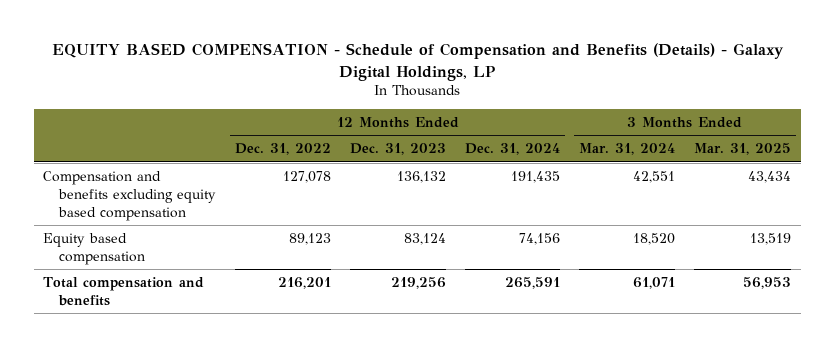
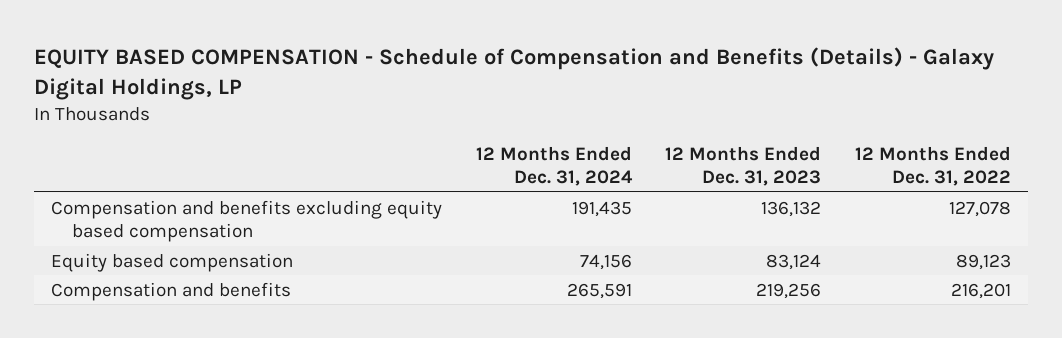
- | 12 Months Ended Dec. 31, 2022 | 12 Months Ended Dec. 31, 2023 | 12 Months Ended Dec. 31, 2024 | 3 Months Ended Mar. 31, 2024 | 3 Months Ended Mar. 31, 2025
+ | 12 Months Ended Dec. 31, 2024 | 12 Months Ended Dec. 31, 2023 | 12 Months Ended Dec. 31, 2022
- Total compensation and benefits | 216,201 | 219,256 | 265,591 | 61,071 | 56,953
+ Compensation and benefits | 265,591 | 219,256 | 216,201

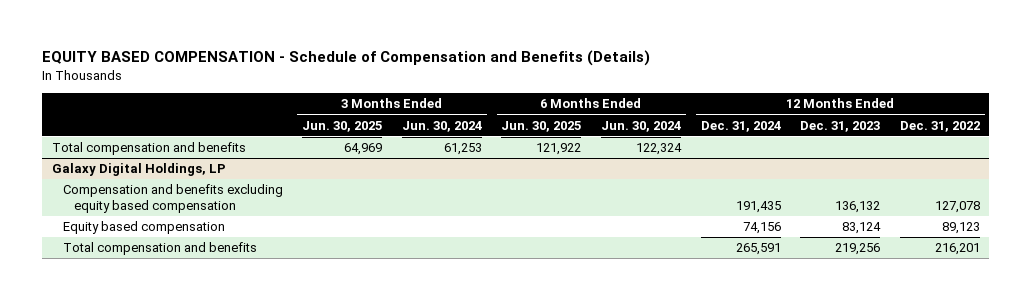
- EQUITY BASED COMPENSATION - Schedule of Compensation and Benefits (Details) - Galaxy Digital Holdings, LP
+ EQUITY BASED COMPENSATION - Schedule of Compensation and Benefits (Details)
- | 12 Months Ended Dec. 31, 2024 | 12 Months Ended Dec. 31, 2023 | 12 Months Ended Dec. 31, 2022
+ | 3 Months Ended Jun. 30, 2025 | 3 Months Ended Jun. 30, 2024 | 6 Months Ended Jun. 30, 2025 | 6 Months Ended Jun. 30, 2024 | 12 Months Ended Dec. 31, 2024 | 12 Months Ended Dec. 31, 2023 | 12 Months Ended Dec. 31, 2022
+ Total compensation and benefits | 64,969 | 61,253 | 121,922 | 122,324 | | |
+ Galaxy Digital Holdings, LP
- Compensation and benefits | 265,591 | 219,256 | 216,201
+ Total compensation and benefits | | | | | 265,591 | 219,256 | 216,201

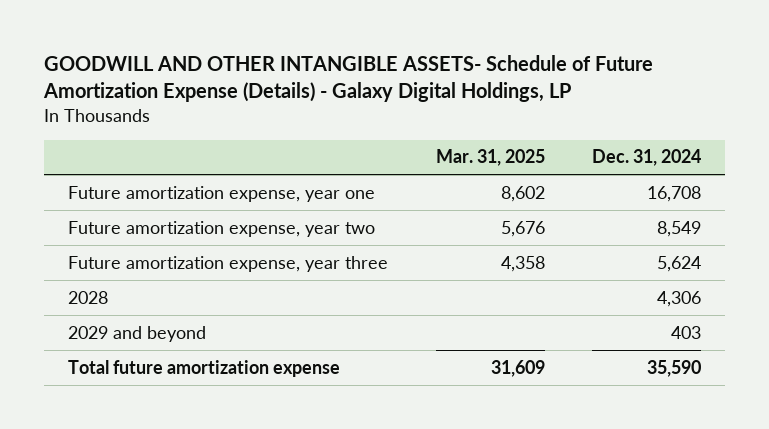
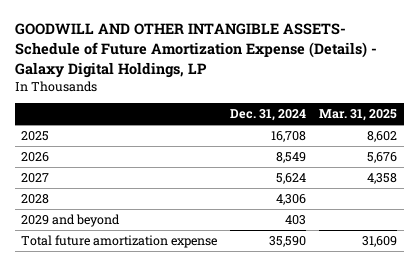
- | Mar. 31, 2025 | Dec. 31, 2024
+ | Dec. 31, 2024 | Mar. 31, 2025
- Future amortization expense, year one | 8,602 | 16,708
- Future amortization expense, year two | 5,676 | 8,549
- Future amortization expense, year three | 4,358 | 5,624
+ 2025 | 16,708 | 8,602
+ 2026 | 8,549 | 5,676
+ 2027 | 5,624 | 4,358

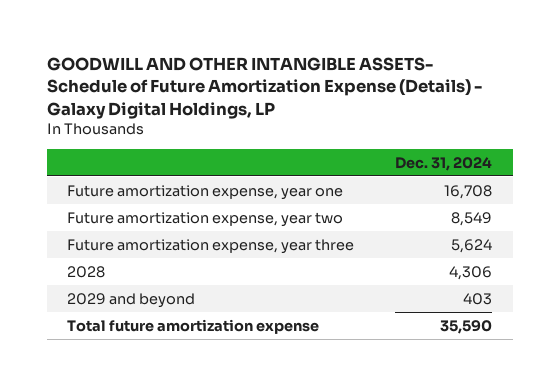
- | Dec. 31, 2024 | Mar. 31, 2025
+ | Dec. 31, 2024
- 2025 | 16,708 | 8,602
- 2026 | 8,549 | 5,676
- 2027 | 5,624 | 4,358
+ Future amortization expense, year one | 16,708
+ Future amortization expense, year two | 8,549
+ Future amortization expense, year three | 5,624

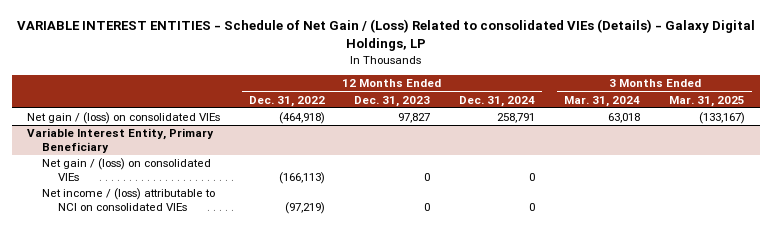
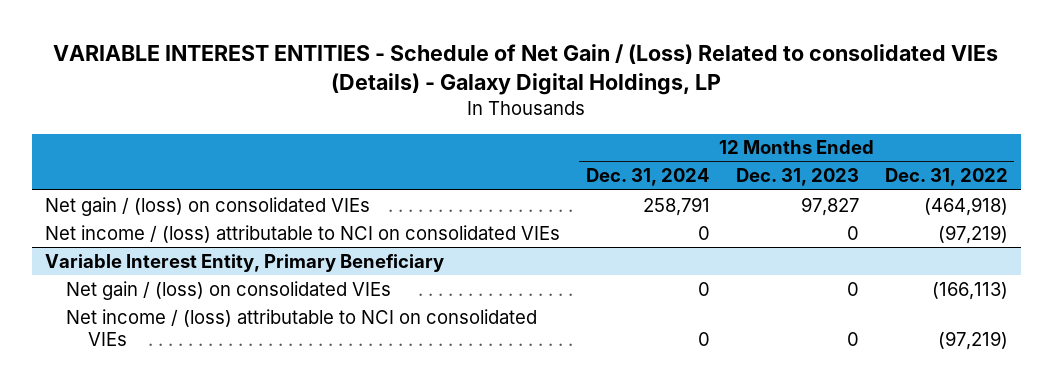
- | 12 Months Ended Dec. 31, 2022 | 12 Months Ended Dec. 31, 2023 | 12 Months Ended Dec. 31, 2024 | 3 Months Ended Mar. 31, 2024 | 3 Months Ended Mar. 31, 2025
+ | 12 Months Ended Dec. 31, 2024 | 12 Months Ended Dec. 31, 2023 | 12 Months Ended Dec. 31, 2022
+ Net income / (loss) attributable to NCI on consolidated VIEs | 0 | 0 | (97,219)

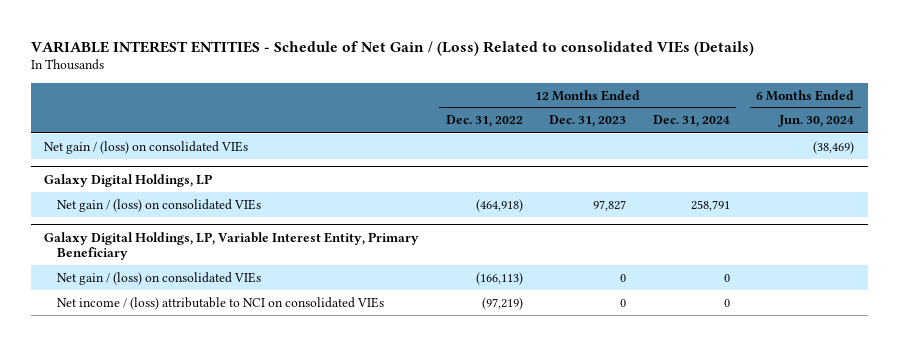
- VARIABLE INTEREST ENTITIES - Schedule of Net Gain / (Loss) Related to consolidated VIEs (Details) - Galaxy Digital Holdings, LP
+ VARIABLE INTEREST ENTITIES - Schedule of Net Gain / (Loss) Related to consolidated VIEs (Details)
- | 12 Months Ended Dec. 31, 2024 | 12 Months Ended Dec. 31, 2023 | 12 Months Ended Dec. 31, 2022
+ | 12 Months Ended Dec. 31, 2022 | 12 Months Ended Dec. 31, 2023 | 12 Months Ended Dec. 31, 2024 | 6 Months Ended Jun. 30, 2024
+ Net gain / (loss) on consolidated VIEs | | | | (38,469)
+ Galaxy Digital Holdings, LP
- Net income / (loss) attributable to NCI on consolidated VIEs | 0 | 0 | (97,219)
- Variable Interest Entity, Primary Beneficiary
+ Galaxy Digital Holdings, LP, Variable Interest Entity, Primary Beneficiary

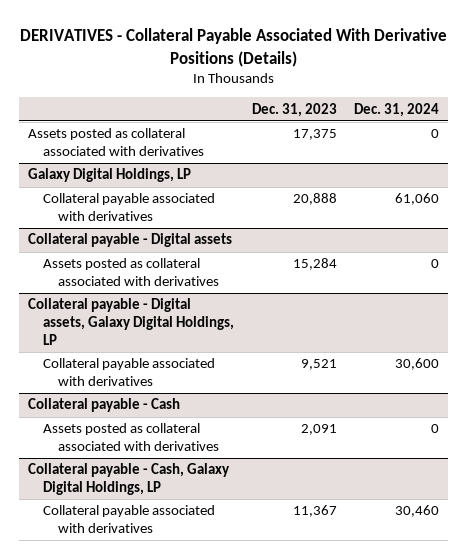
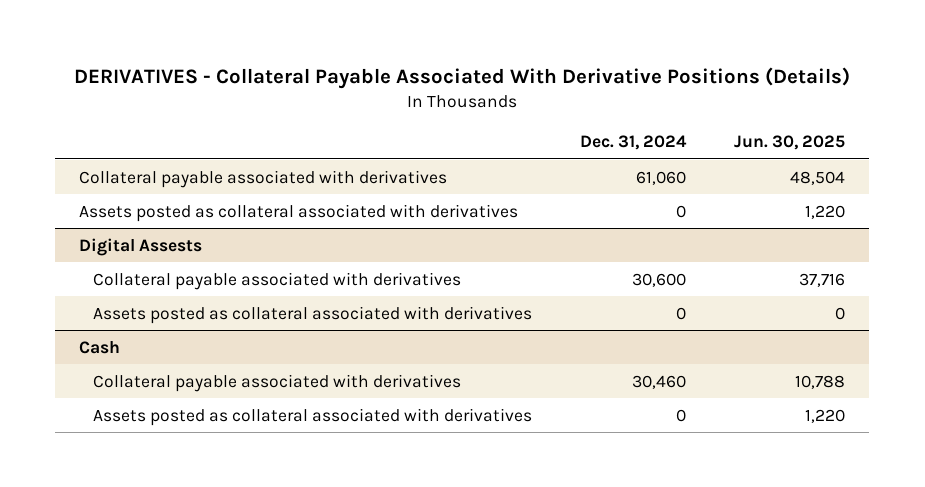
- | Dec. 31, 2023 | Dec. 31, 2024
+ | Dec. 31, 2024 | Jun. 30, 2025
- Assets posted as collateral associated with derivatives | 17,375 | 0
- Galaxy Digital Holdings, LP
- Collateral payable - Digital assets
- Collateral payable - Digital assets, Galaxy Digital Holdings, LP
+ Digital Assests
- Collateral payable - Cash
- Collateral payable - Cash, Galaxy Digital Holdings, LP
+ Cash
+ Assets posted as collateral associated with derivatives | 0 | 1,220

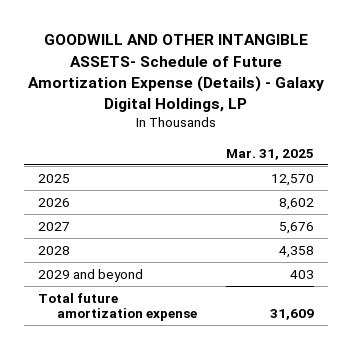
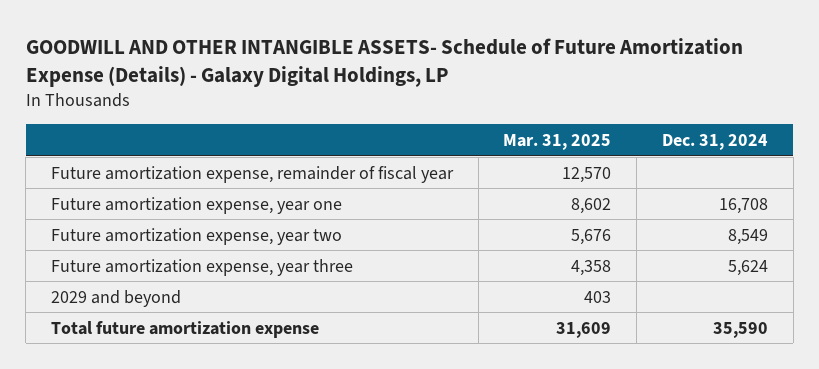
- | Mar. 31, 2025
+ | Mar. 31, 2025 | Dec. 31, 2024
- 2025 | 12,570
- 2026 | 8,602
- 2027 | 5,676
- 2028 | 4,358
+ Future amortization expense, remainder of fiscal year | 12,570 |
+ Future amortization expense, year one | 8,602 | 16,708
+ Future amortization expense, year two | 5,676 | 8,549
+ Future amortization expense, year three | 4,358 | 5,624

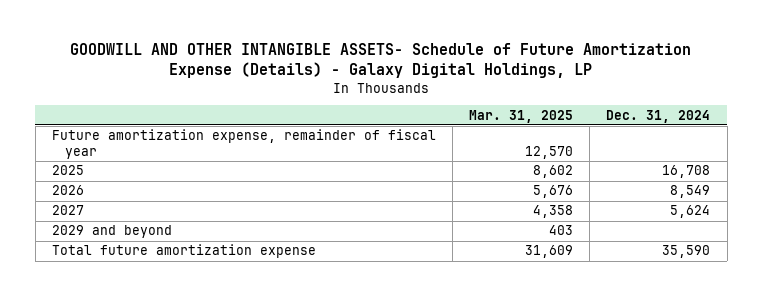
- Future amortization expense, year one | 8,602 | 16,708
- Future amortization expense, year two | 5,676 | 8,549
- Future amortization expense, year three | 4,358 | 5,624
+ 2025 | 8,602 | 16,708
+ 2026 | 5,676 | 8,549
+ 2027 | 4,358 | 5,624

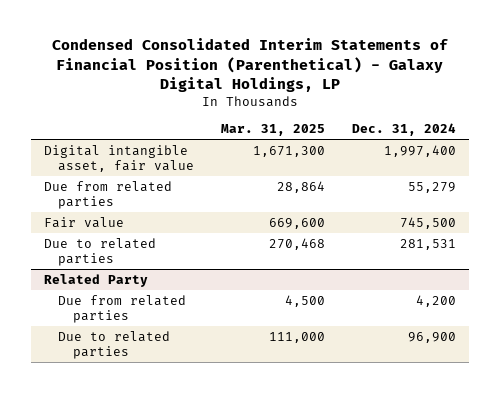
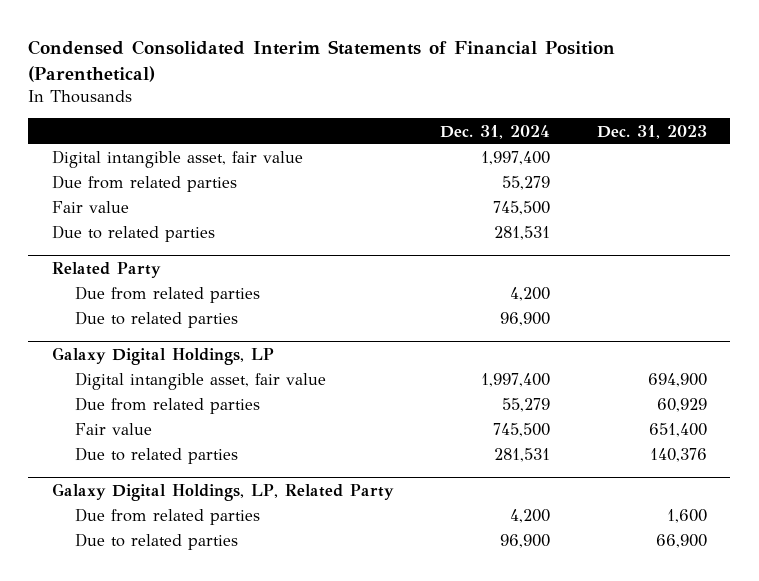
- Condensed Consolidated Interim Statements of Financial Position (Parenthetical) - Galaxy Digital Holdings, LP
+ Condensed Consolidated Interim Statements of Financial Position (Parenthetical)
- | Mar. 31, 2025 | Dec. 31, 2024
+ | Dec. 31, 2024 | Dec. 31, 2023
+ Galaxy Digital Holdings, LP
+ Digital intangible asset, fair value | 1,997,400 | 694,900
+ Due from related parties | 55,279 | 60,929
+ Fair value | 745,500 | 651,400
+ Due to related parties | 281,531 | 140,376
+ Galaxy Digital Holdings, LP, Related Party
+ Due from related parties | 4,200 | 1,600
+ Due to related parties | 96,900 | 66,900

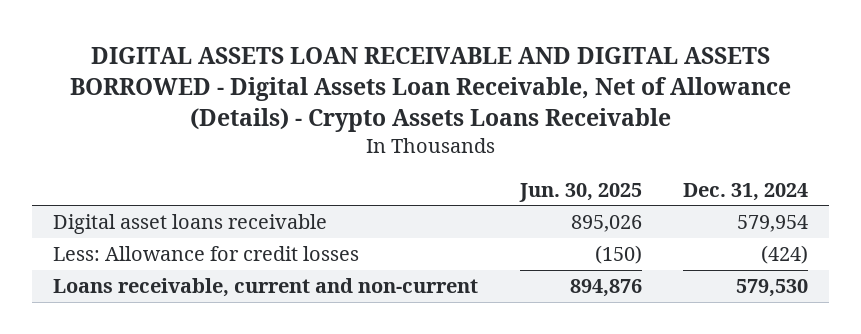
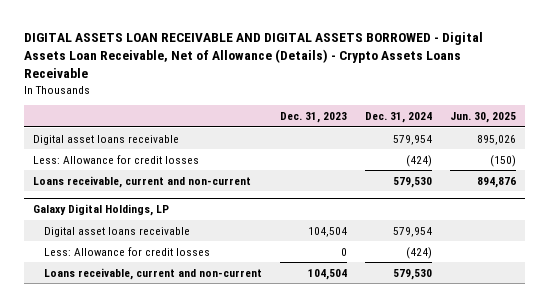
- | Jun. 30, 2025 | Dec. 31, 2024
+ | Dec. 31, 2023 | Dec. 31, 2024 | Jun. 30, 2025
+ Galaxy Digital Holdings, LP
+ Digital asset loans receivable | 104,504 | 579,954 |
+ Less: Allowance for credit losses | 0 | (424) |
+ Loans receivable, current and non-current | 104,504 | 579,530 |

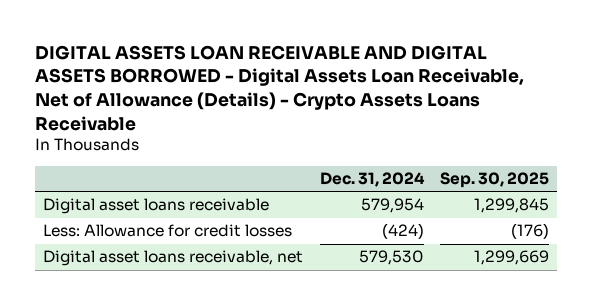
- | Dec. 31, 2023 | Dec. 31, 2024 | Jun. 30, 2025
+ | Dec. 31, 2024 | Sep. 30, 2025
- Loans receivable, current and non-current | | 579,530 | 894,876
- Galaxy Digital Holdings, LP
- Digital asset loans receivable | 104,504 | 579,954 |
- Less: Allowance for credit losses | 0 | (424) |
- Loans receivable, current and non-current | 104,504 | 579,530 |
+ Digital asset loans receivable, net | 579,530 | 1,299,669

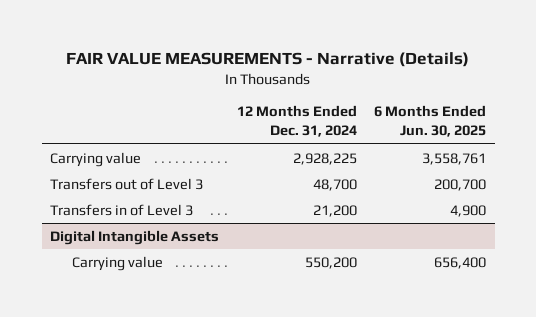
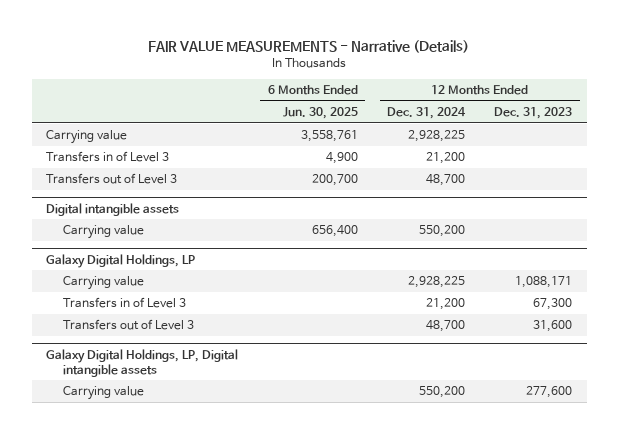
- | 12 Months Ended Dec. 31, 2024 | 6 Months Ended Jun. 30, 2025
+ | 6 Months Ended Jun. 30, 2025 | 12 Months Ended Dec. 31, 2024 | 12 Months Ended Dec. 31, 2023
- Digital Intangible Assets
moved down: Transfers out of Level 3 | 200,700 | 48,700 |
+ Digital intangible assets
+ Galaxy Digital Holdings, LP
+ Carrying value | | 2,928,225 | 1,088,171
+ Transfers in of Level 3 | | 21,200 | 67,300
+ Transfers out of Level 3 | | 48,700 | 31,600
+ Galaxy Digital Holdings, LP, Digital intangible assets
+ Carrying value | | 550,200 | 277,600

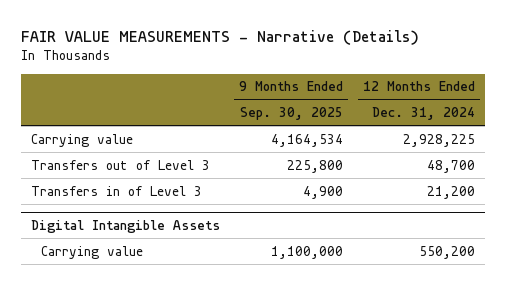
- | 6 Months Ended Jun. 30, 2025 | 12 Months Ended Dec. 31, 2024 | 12 Months Ended Dec. 31, 2023
+ | 9 Months Ended Sep. 30, 2025 | 12 Months Ended Dec. 31, 2024
- Transfers in of Level 3 | 4,900 | 21,200 |
- Digital intangible assets
- Carrying value | 656,400 | 550,200 |
- Galaxy Digital Holdings, LP
- Carrying value | | 2,928,225 | 1,088,171
- Transfers out of Level 3 | | 48,700 | 31,600
- Galaxy Digital Holdings, LP, Digital intangible assets
+ Digital Intangible Assets

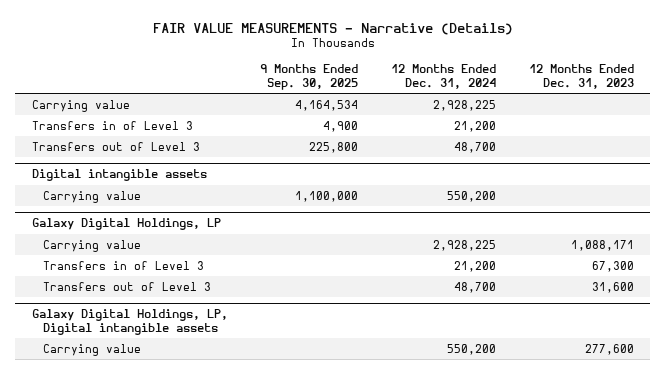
- | 9 Months Ended Sep. 30, 2025 | 12 Months Ended Dec. 31, 2024
+ | 9 Months Ended Sep. 30, 2025 | 12 Months Ended Dec. 31, 2024 | 12 Months Ended Dec. 31, 2023
- Digital Intangible Assets
moved down: Transfers out of Level 3 | 225,800 | 48,700 |
+ Digital intangible assets
+ Galaxy Digital Holdings, LP
+ Carrying value | | 2,928,225 | 1,088,171
+ Transfers in of Level 3 | | 21,200 | 67,300
+ Transfers out of Level 3 | | 48,700 | 31,600
+ Galaxy Digital Holdings, LP, Digital intangible assets
+ Carrying value | | 550,200 | 277,600

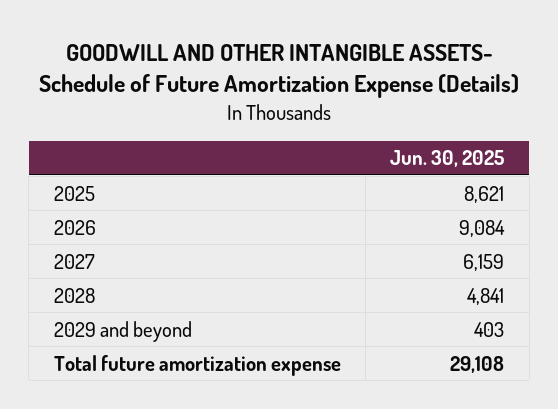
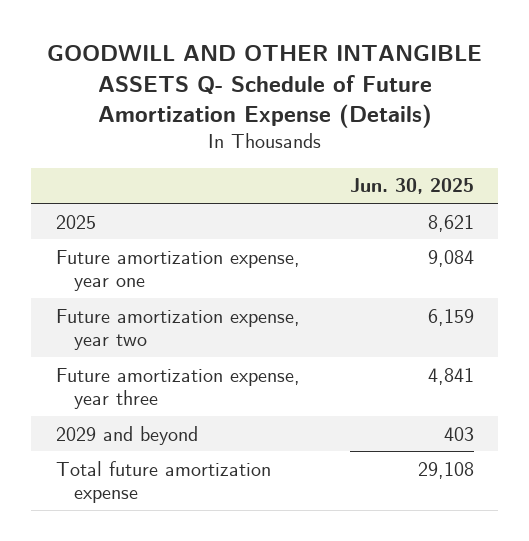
- GOODWILL AND OTHER INTANGIBLE ASSETS- Schedule of Future Amortization Expense (Details)
+ GOODWILL AND OTHER INTANGIBLE ASSETS Q- Schedule of Future Amortization Expense (Details)
- 2026 | 9,084
- 2027 | 6,159
- 2028 | 4,841
+ Future amortization expense, year one | 9,084
+ Future amortization expense, year two | 6,159
+ Future amortization expense, year three | 4,841

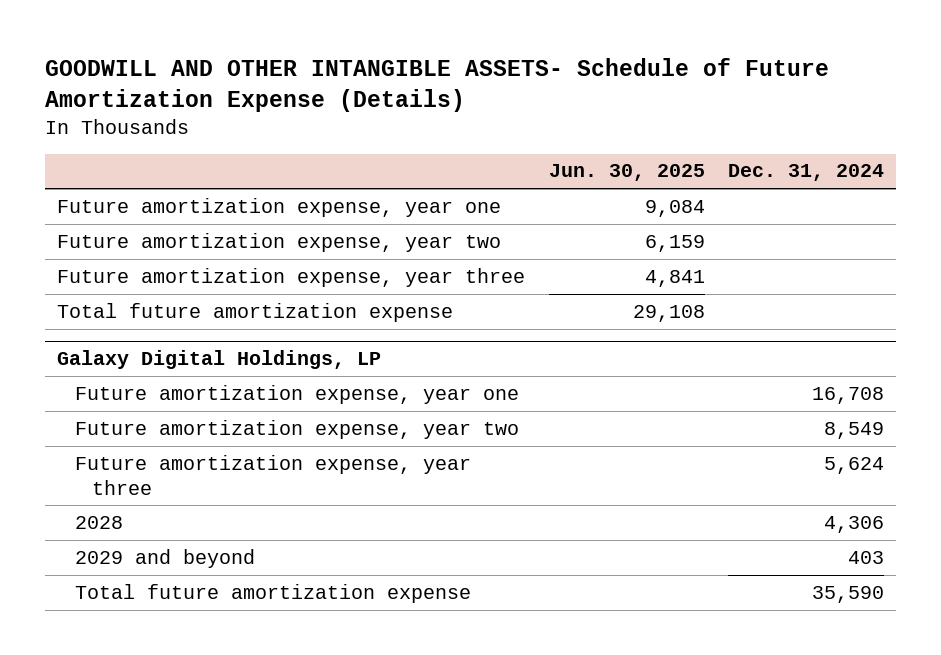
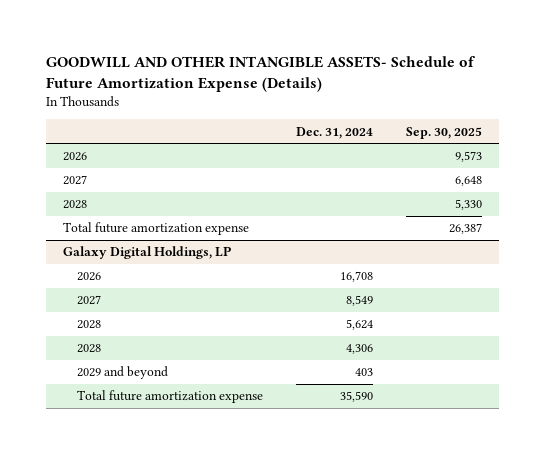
- | Jun. 30, 2025 | Dec. 31, 2024
+ | Dec. 31, 2024 | Sep. 30, 2025
- Future amortization expense, year one | 9,084 |
- Future amortization expense, year two | 6,159 |
- Future amortization expense, year three | 4,841 |
+ 2026 | | 9,573
+ 2027 | | 6,648
+ 2028 | | 5,330
@ Galaxy Digital Holdings, LP
- Future amortization expense, year one | | 16,708
- Future amortization expense, year two | | 8,549
- Future amortization expense, year three | | 5,624
+ 2026 | 16,708 |
+ 2027 | 8,549 |
+ 2028 | 5,624 |

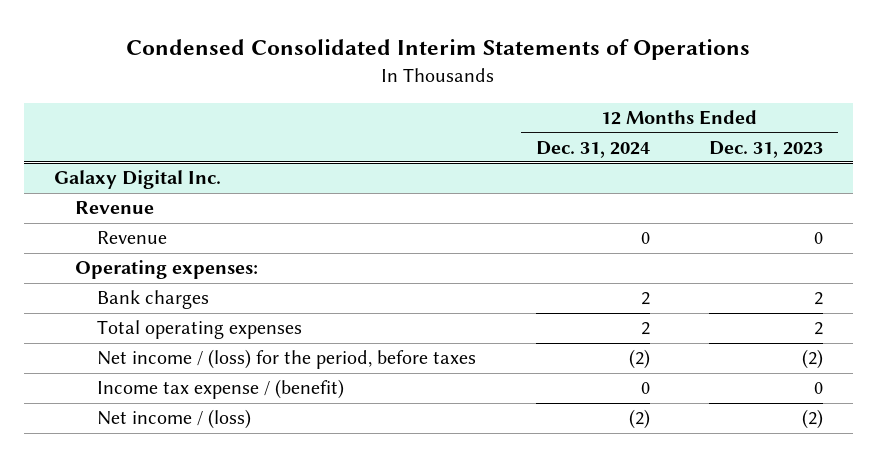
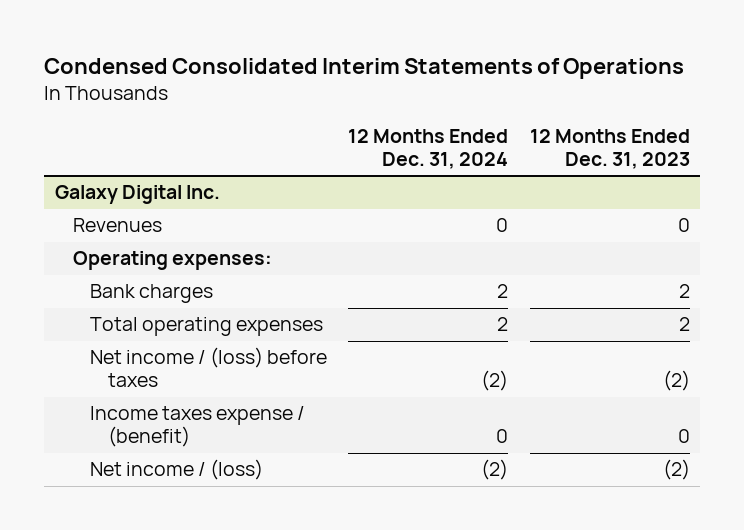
@ Galaxy Digital Inc.
- Revenue
- Revenue | 0 | 0
+ Revenues | 0 | 0
- Net income / (loss) for the period, before taxes | (2) | (2)
- Income tax expense / (benefit) | 0 | 0
+ Net income / (loss) before taxes | (2) | (2)
+ Income taxes expense / (benefit) | 0 | 0

